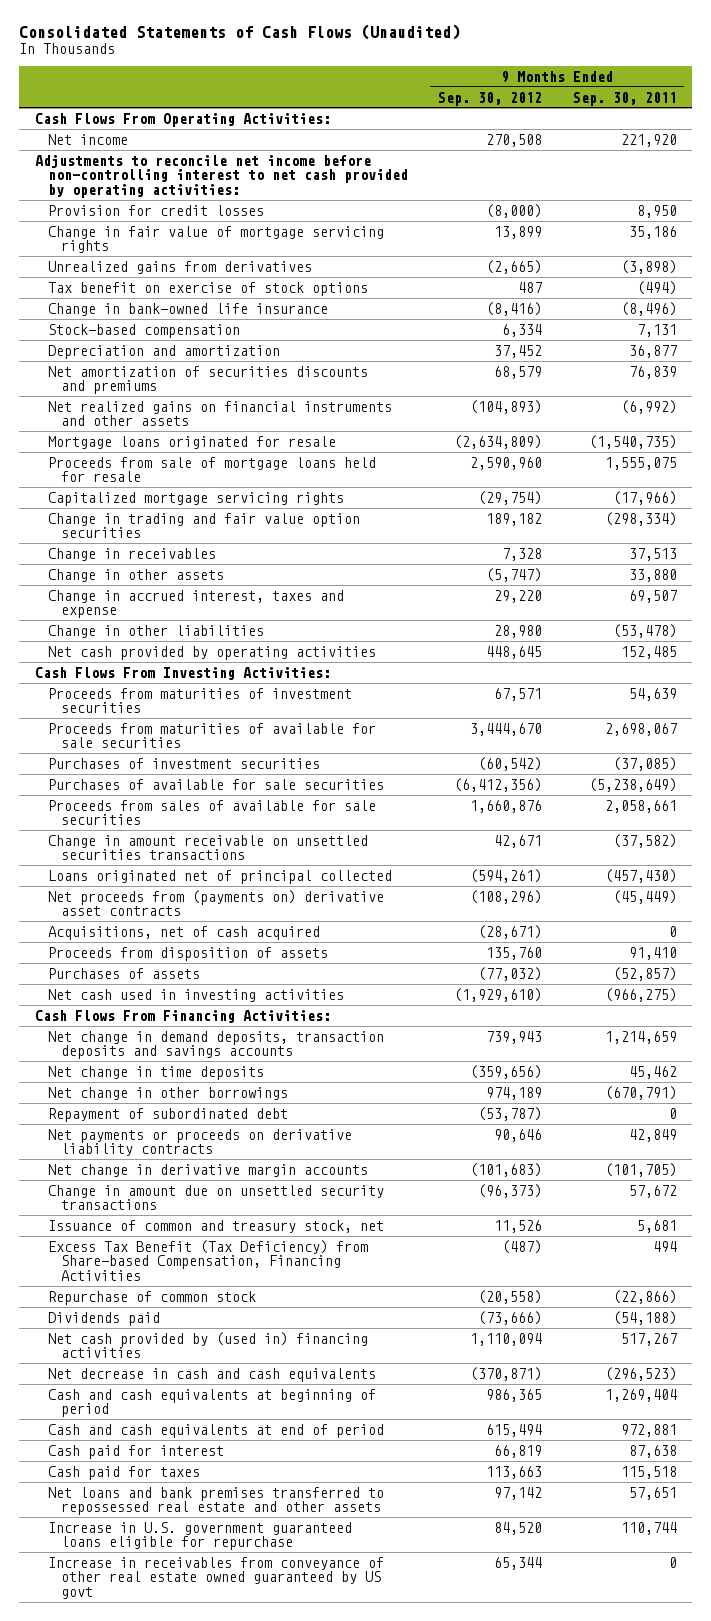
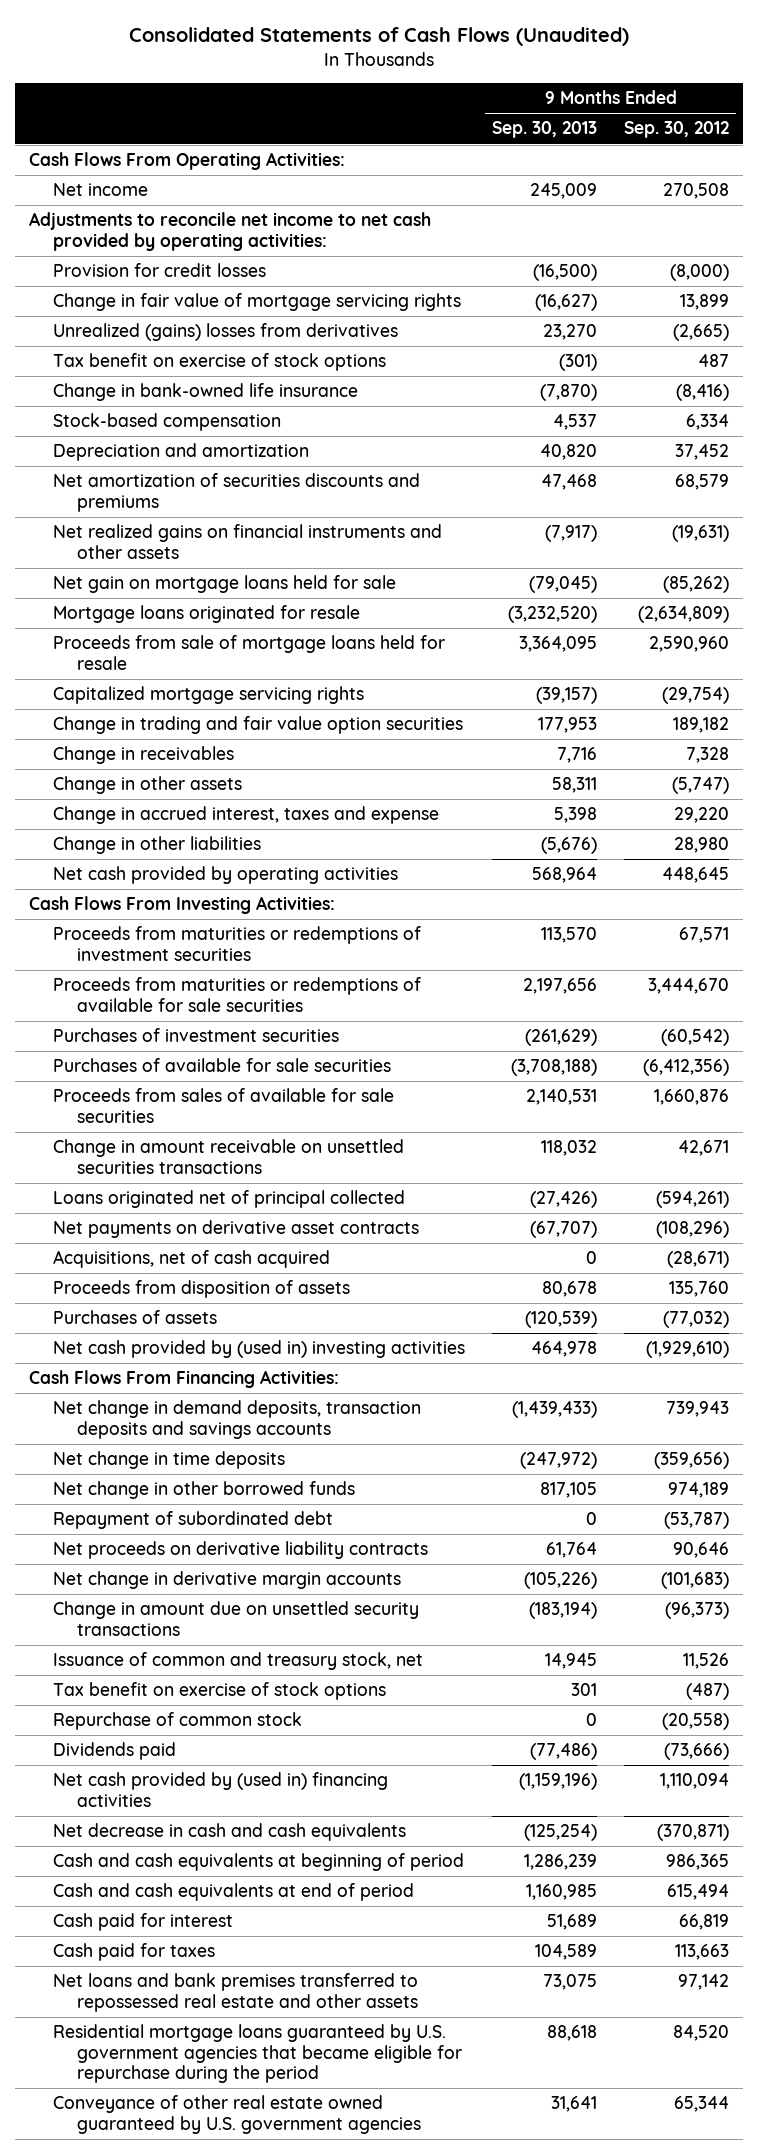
- | 9 Months Ended Sep. 30, 2012 | 9 Months Ended Sep. 30, 2011
+ | 9 Months Ended Sep. 30, 2013 | 9 Months Ended Sep. 30, 2012
- Adjustments to reconcile net income before non-controlling interest to net cash provided by operating activities:
+ Adjustments to reconcile net income to net cash provided by operating activities:
- Unrealized gains from derivatives | (2,665) | (3,898)
+ Unrealized (gains) losses from derivatives | 23,270 | (2,665)
- Net realized gains on financial instruments and other assets | (104,893) | (6,992)
+ Net realized gains on financial instruments and other assets | (7,917) | (19,631)
+ Net gain on mortgage loans held for sale | (79,045) | (85,262)
- Proceeds from maturities of investment securities | 67,571 | 54,639
- Proceeds from maturities of available for sale securities | 3,444,670 | 2,698,067
+ Proceeds from maturities or redemptions of investment securities | 113,570 | 67,571
+ Proceeds from maturities or redemptions of available for sale securities | 2,197,656 | 3,444,670
- Net proceeds from (payments on) derivative asset contracts | (108,296) | (45,449)
+ Net payments on derivative asset contracts | (67,707) | (108,296)
- Net cash used in investing activities | (1,929,610) | (966,275)
+ Net cash provided by (used in) investing activities | 464,978 | (1,929,610)
- Net change in other borrowings | 974,189 | (670,791)
+ Net change in other borrowed funds | 817,105 | 974,189
- Net payments or proceeds on derivative liability contracts | 90,646 | 42,849
+ Net proceeds on derivative liability contracts | 61,764 | 90,646
- Excess Tax Benefit (Tax Deficiency) from Share-based Compensation, Financing Activities | (487) | 494
+ Tax benefit on exercise of stock options | 301 | (487)
- Increase in U.S. government guaranteed loans eligible for repurchase | 84,520 | 110,744
- Increase in receivables from conveyance of other real estate owned guaranteed by US govt | 65,344 | 0
+ Residential mortgage loans guaranteed by U.S. government agencies that became eligible for repurchase during the period | 88,618 | 84,520
+ Conveyance of other real estate owned guaranteed by U.S. government agencies | 31,641 | 65,344

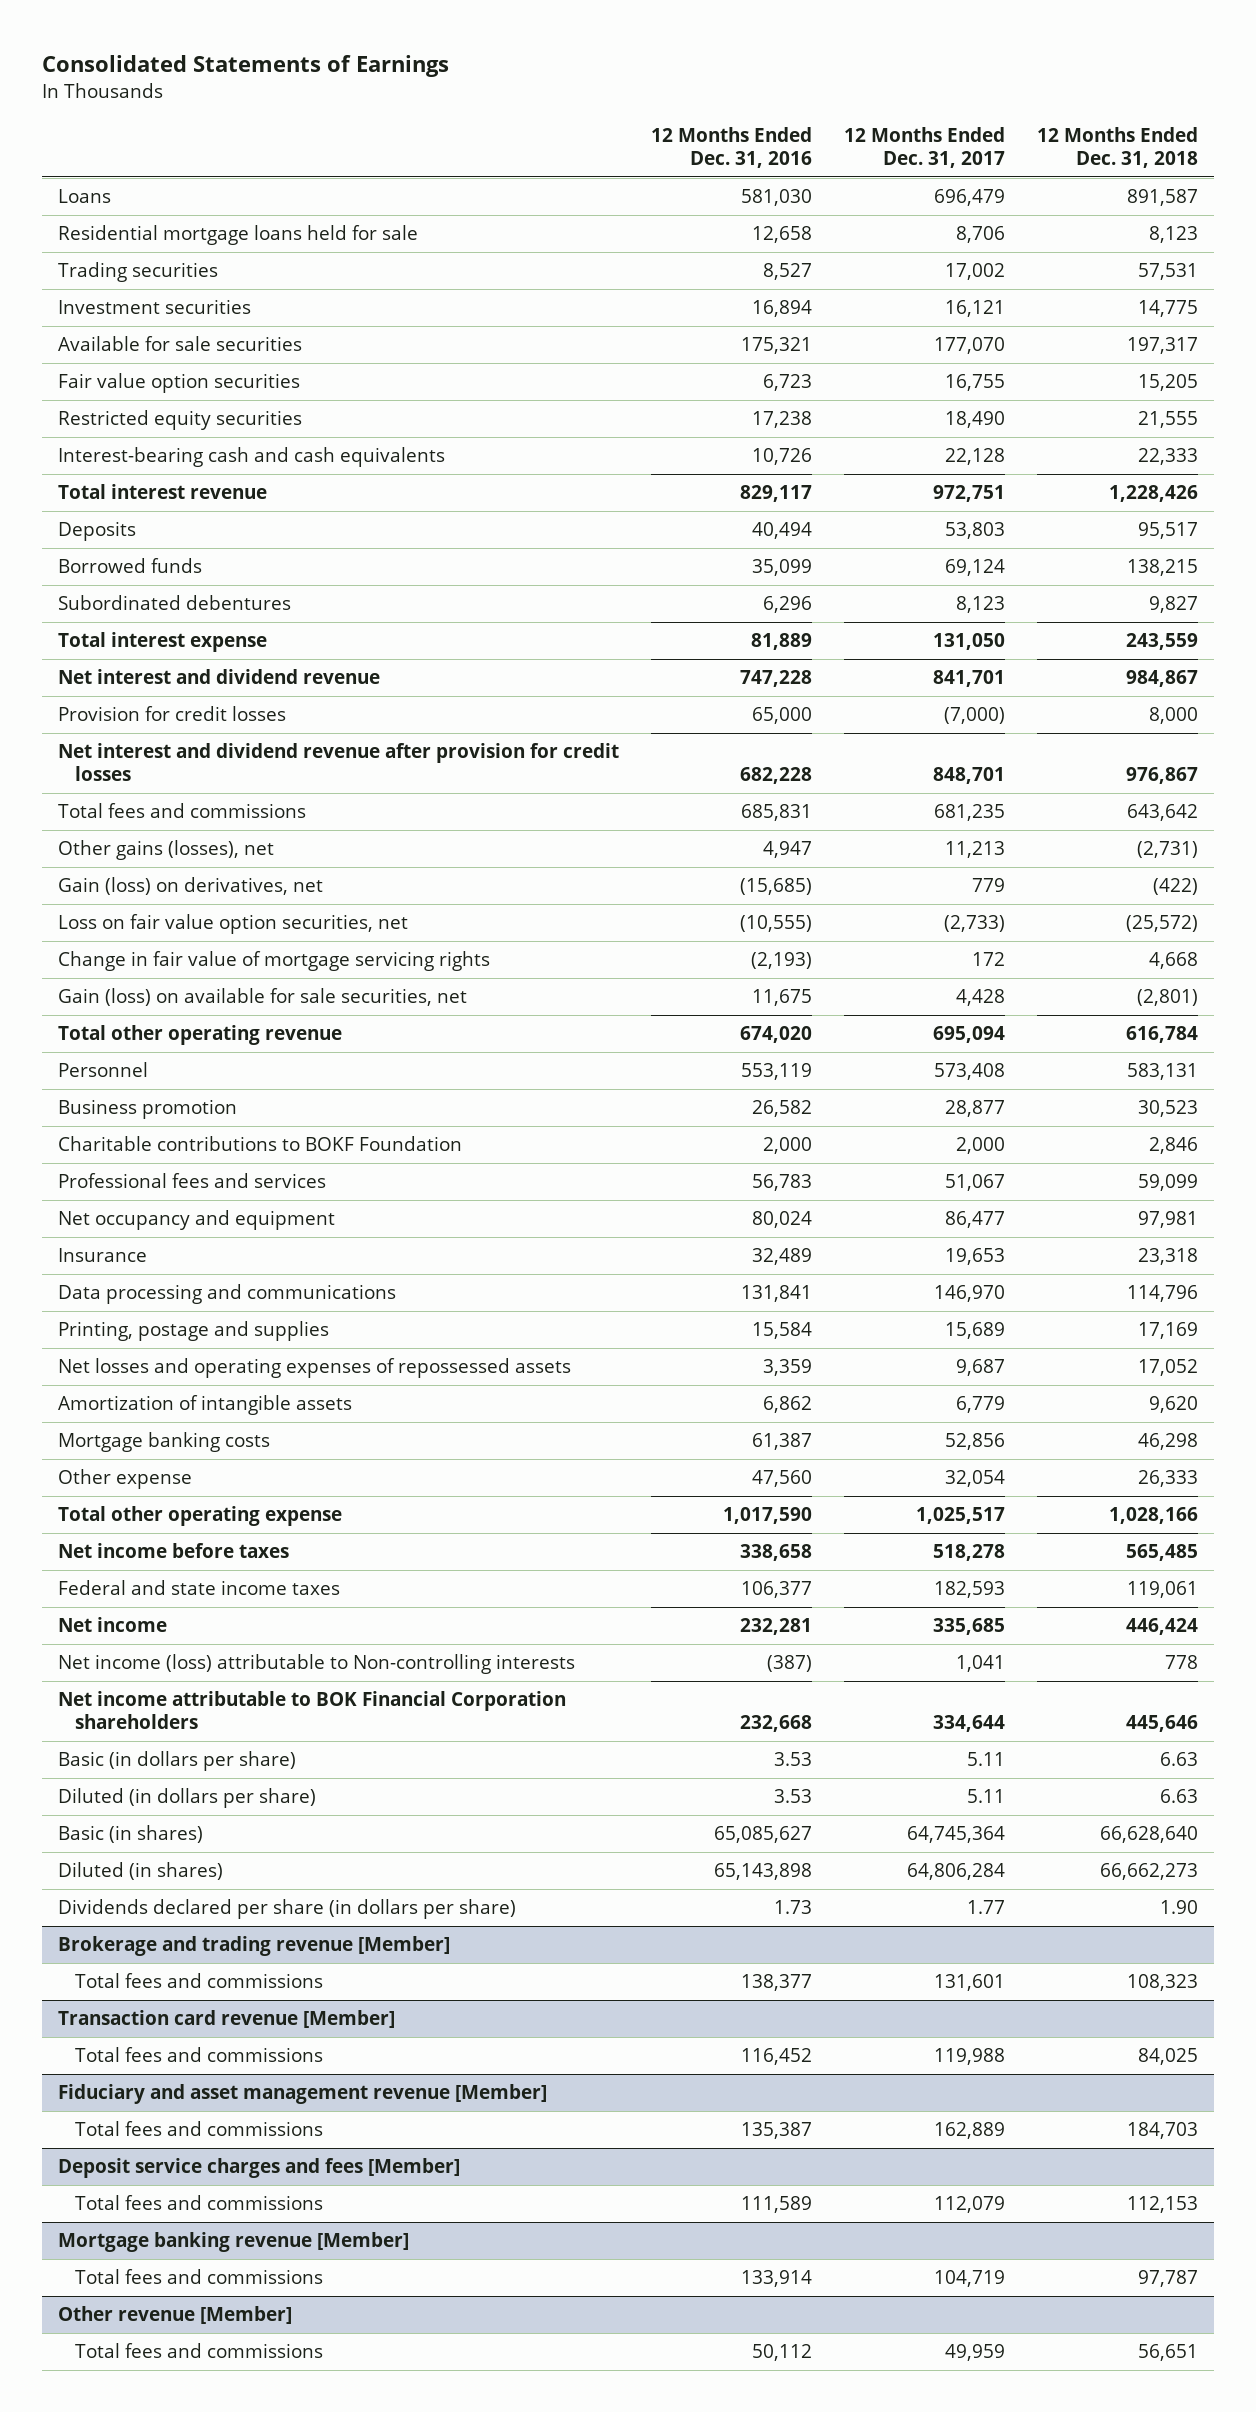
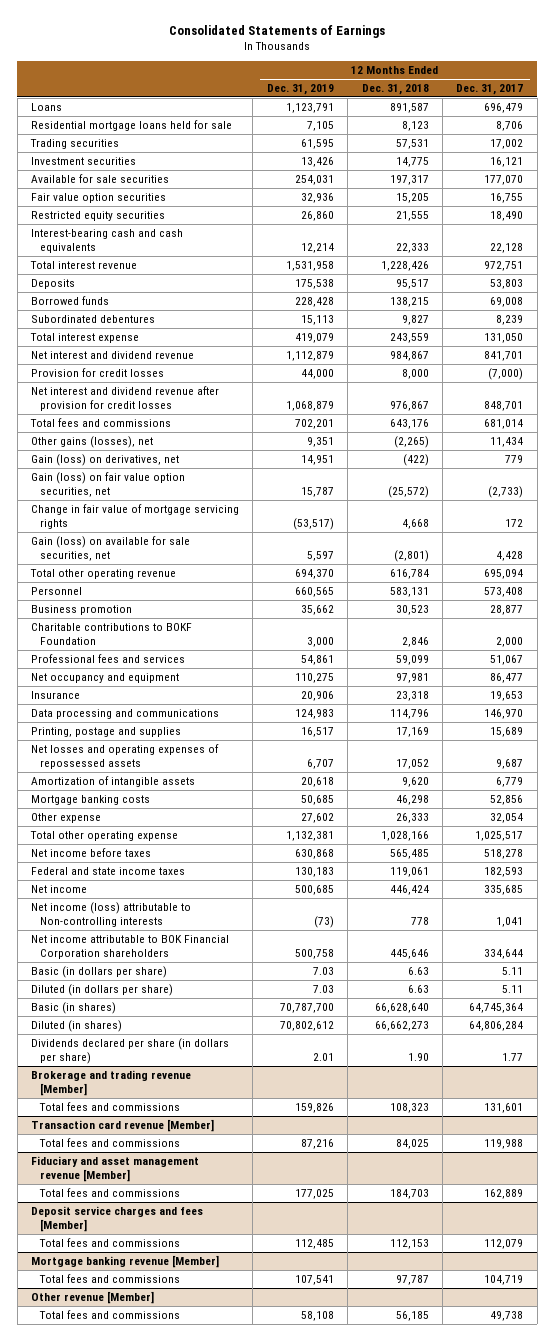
- | 12 Months Ended Dec. 31, 2016 | 12 Months Ended Dec. 31, 2017 | 12 Months Ended Dec. 31, 2018
+ | 12 Months Ended Dec. 31, 2019 | 12 Months Ended Dec. 31, 2018 | 12 Months Ended Dec. 31, 2017
- Borrowed funds | 35,099 | 69,124 | 138,215
- Subordinated debentures | 6,296 | 8,123 | 9,827
+ Borrowed funds | 228,428 | 138,215 | 69,008
+ Subordinated debentures | 15,113 | 9,827 | 8,239
- Total fees and commissions | 685,831 | 681,235 | 643,642
- Other gains (losses), net | 4,947 | 11,213 | (2,731)
+ Total fees and commissions | 702,201 | 643,176 | 681,014
+ Other gains (losses), net | 9,351 | (2,265) | 11,434
- Loss on fair value option securities, net | (10,555) | (2,733) | (25,572)
+ Gain (loss) on fair value option securities, net | 15,787 | (25,572) | (2,733)
@ Other revenue [Member]
- Total fees and commissions | 50,112 | 49,959 | 56,651
+ Total fees and commissions | 58,108 | 56,185 | 49,738

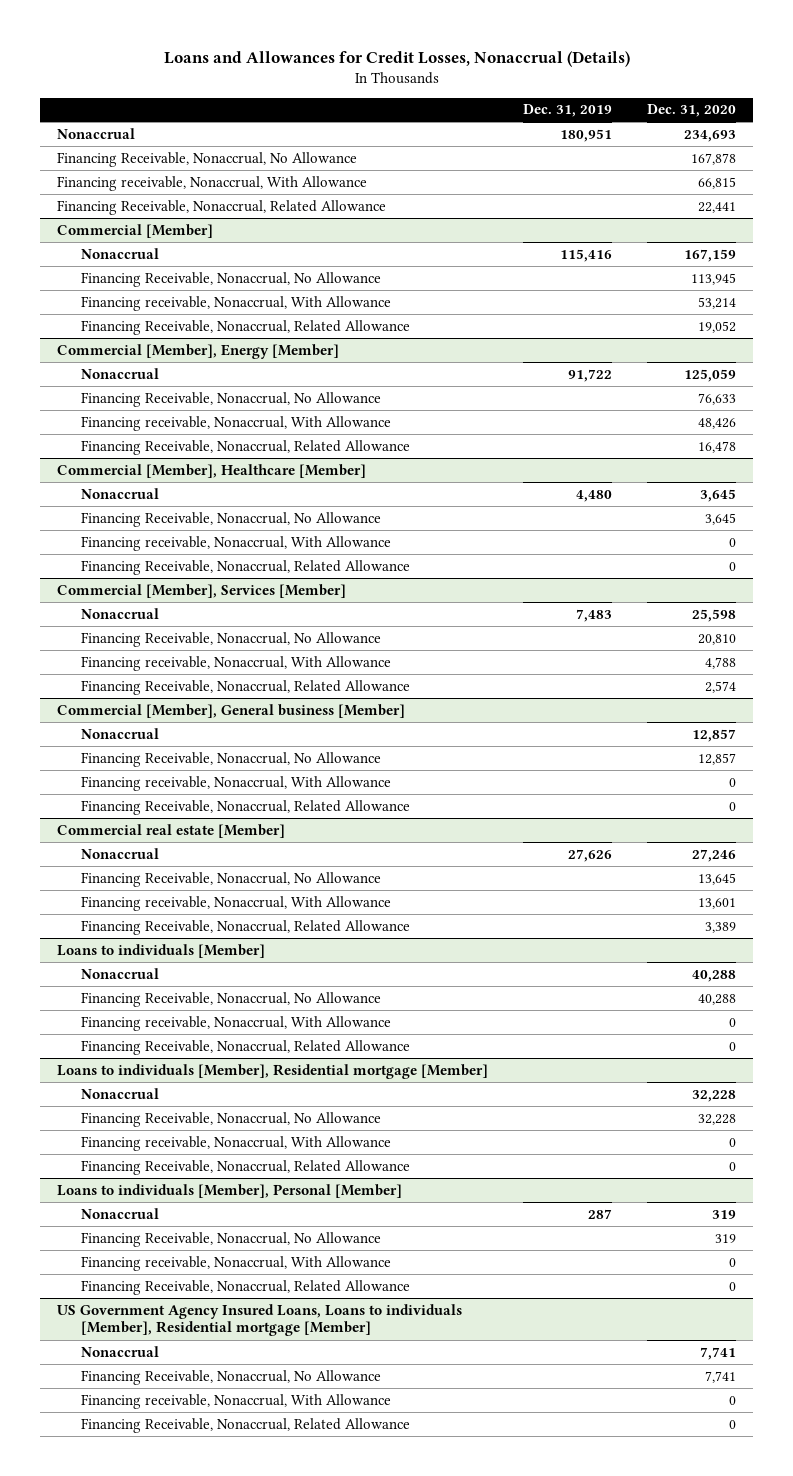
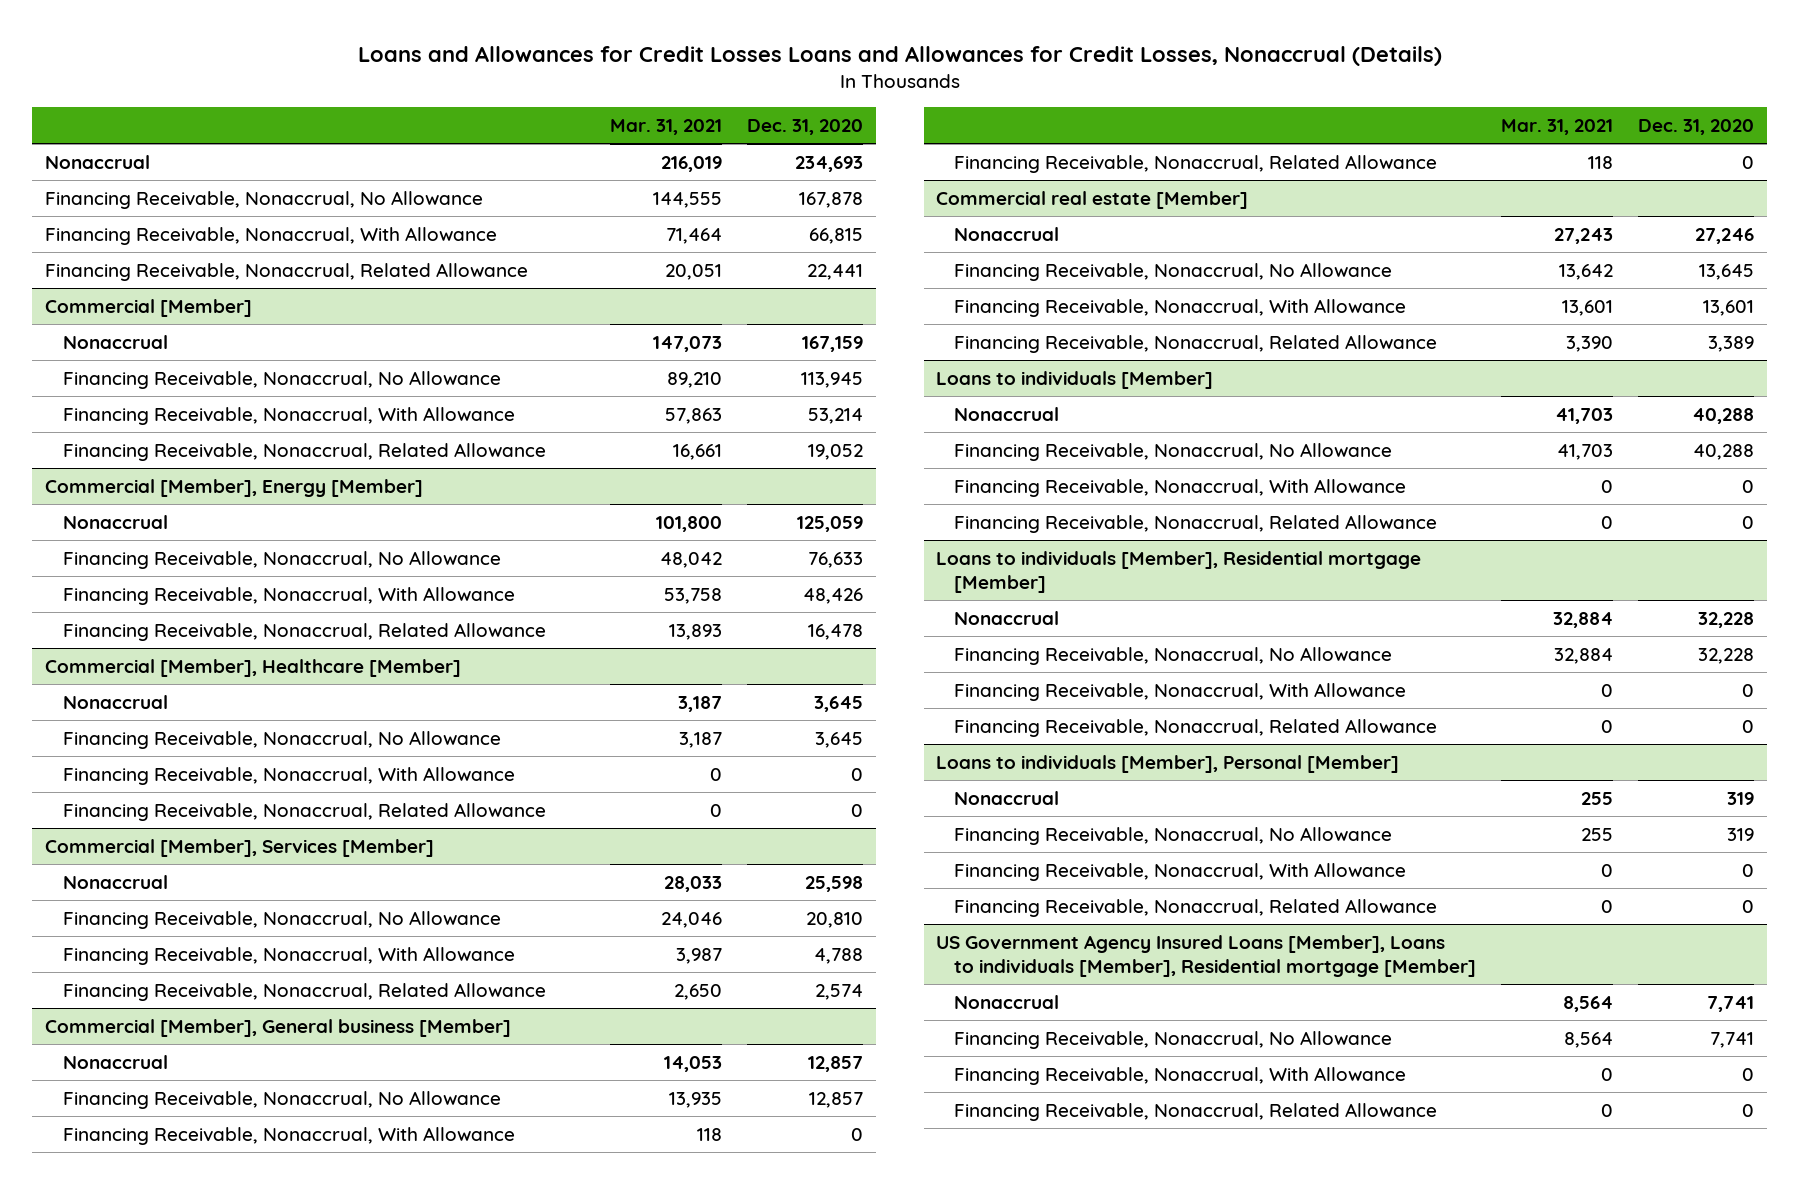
- Loans and Allowances for Credit Losses, Nonaccrual (Details)
+ Loans and Allowances for Credit Losses Loans and Allowances for Credit Losses, Nonaccrual (Details)
- | Dec. 31, 2019 | Dec. 31, 2020
+ | Mar. 31, 2021 | Dec. 31, 2020
- Financing receivable, Nonaccrual, With Allowance | | 66,815
+ Financing Receivable, Nonaccrual, With Allowance | 71,464 | 66,815
@ Commercial [Member]
- Financing receivable, Nonaccrual, With Allowance | | 53,214
+ Financing Receivable, Nonaccrual, With Allowance | 57,863 | 53,214
@ Commercial [Member], Energy [Member]
- Financing receivable, Nonaccrual, With Allowance | | 48,426
+ Financing Receivable, Nonaccrual, With Allowance | 53,758 | 48,426
@ Commercial [Member], Healthcare [Member]
- Financing receivable, Nonaccrual, With Allowance | | 0
+ Financing Receivable, Nonaccrual, With Allowance | 0 | 0
@ Commercial [Member], Services [Member]
- Financing receivable, Nonaccrual, With Allowance | | 4,788
+ Financing Receivable, Nonaccrual, With Allowance | 3,987 | 4,788
@ Commercial [Member], General business [Member]
- Financing receivable, Nonaccrual, With Allowance | | 0
+ Financing Receivable, Nonaccrual, With Allowance | 118 | 0
@ Commercial real estate [Member]
- Financing receivable, Nonaccrual, With Allowance | | 13,601
+ Financing Receivable, Nonaccrual, With Allowance | 13,601 | 13,601
@ Loans to individuals [Member]
- Financing receivable, Nonaccrual, With Allowance | | 0
+ Financing Receivable, Nonaccrual, With Allowance | 0 | 0
@ Loans to individuals [Member], Residential mortgage [Member]
- Financing receivable, Nonaccrual, With Allowance | | 0
+ Financing Receivable, Nonaccrual, With Allowance | 0 | 0
@ Loans to individuals [Member], Personal [Member]
- Financing receivable, Nonaccrual, With Allowance | | 0
+ Financing Receivable, Nonaccrual, With Allowance | 0 | 0
- US Government Agency Insured Loans, Loans to individuals [Member], Residential mortgage [Member]
+ US Government Agency Insured Loans [Member], Loans to individuals [Member], Residential mortgage [Member]
- Financing receivable, Nonaccrual, With Allowance | | 0
+ Financing Receivable, Nonaccrual, With Allowance | 0 | 0

